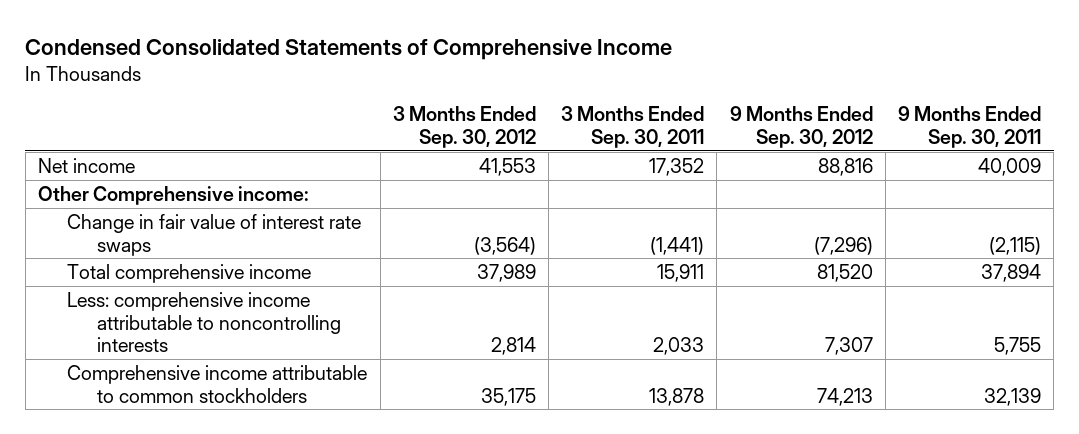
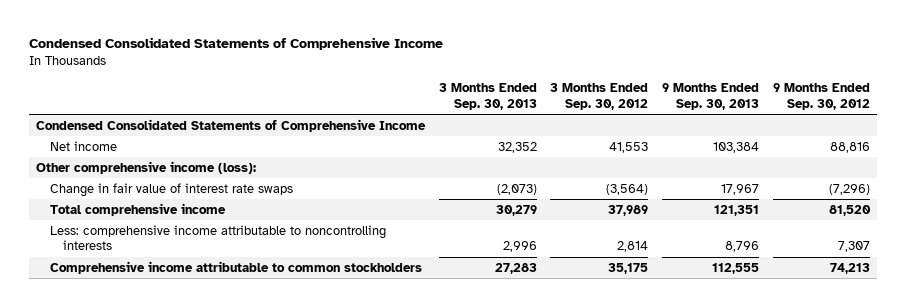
- | 3 Months Ended Sep. 30, 2012 | 3 Months Ended Sep. 30, 2011 | 9 Months Ended Sep. 30, 2012 | 9 Months Ended Sep. 30, 2011
+ | 3 Months Ended Sep. 30, 2013 | 3 Months Ended Sep. 30, 2012 | 9 Months Ended Sep. 30, 2013 | 9 Months Ended Sep. 30, 2012
+ Condensed Consolidated Statements of Comprehensive Income
- Other Comprehensive income:
+ Other comprehensive income (loss):

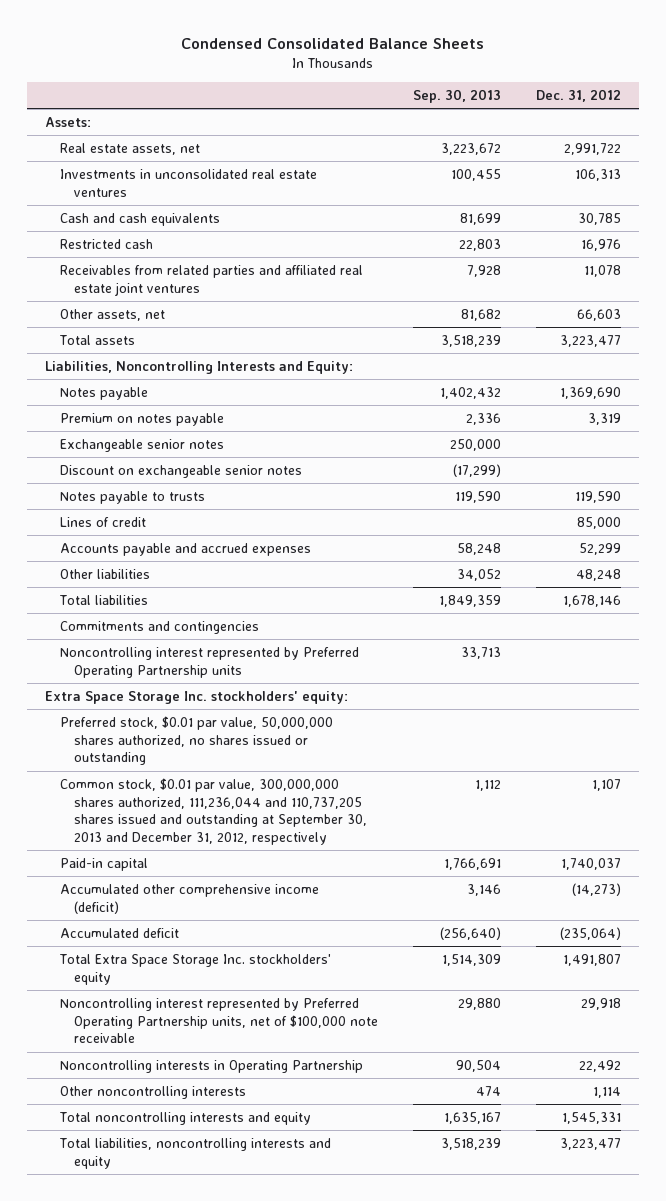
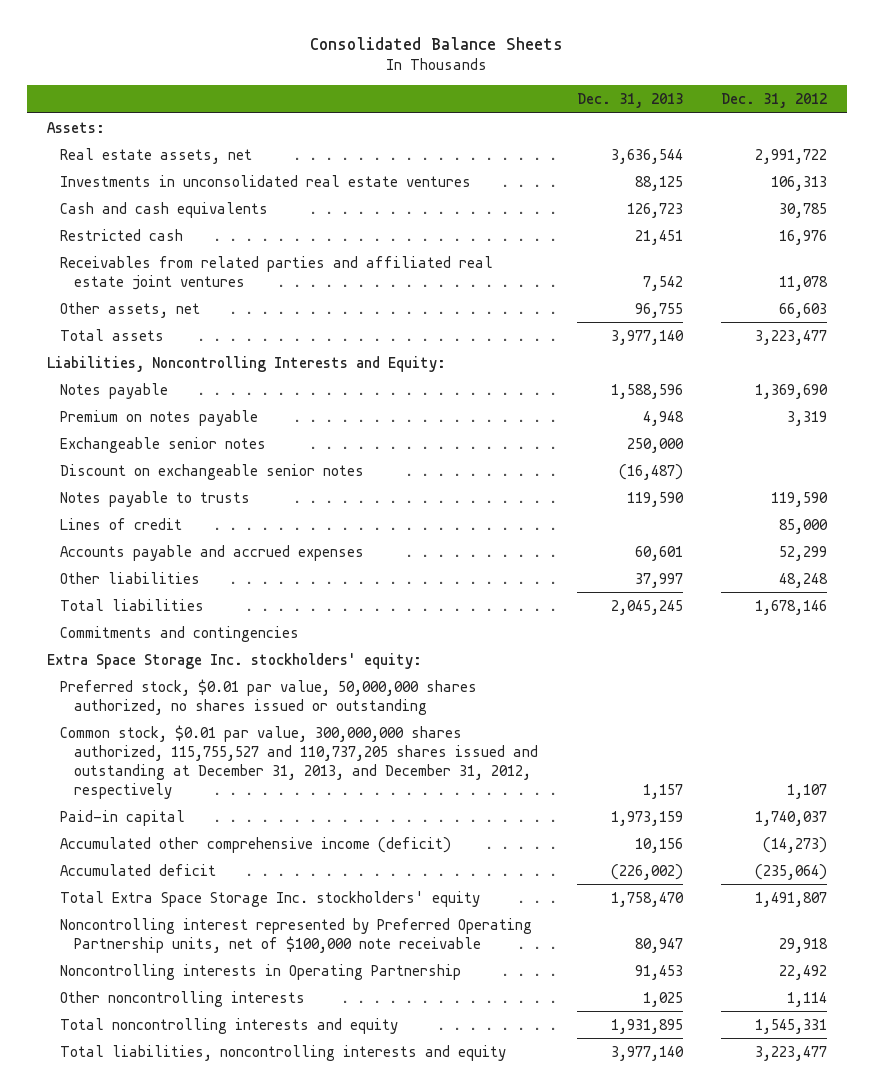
- Condensed Consolidated Balance Sheets
+ Consolidated Balance Sheets
- | Sep. 30, 2013 | Dec. 31, 2012
+ | Dec. 31, 2013 | Dec. 31, 2012
- Noncontrolling interest represented by Preferred Operating Partnership units | 33,713 |
- Common stock, $0.01 par value, 300,000,000 shares authorized, 111,236,044 and 110,737,205 shares issued and outstanding at September 30, 2013 and December 31, 2012, respectively | 1,112 | 1,107
+ Common stock, $0.01 par value, 300,000,000 shares authorized, 115,755,527 and 110,737,205 shares issued and outstanding at December 31, 2013, and December 31, 2012, respectively | 1,157 | 1,107

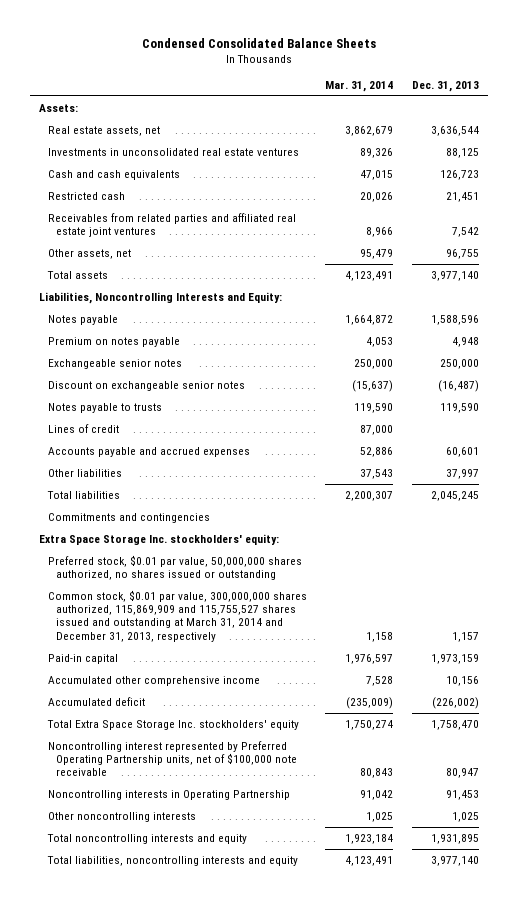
- Consolidated Balance Sheets
+ Condensed Consolidated Balance Sheets
- | Dec. 31, 2013 | Dec. 31, 2012
+ | Mar. 31, 2014 | Dec. 31, 2013
- Common stock, $0.01 par value, 300,000,000 shares authorized, 115,755,527 and 110,737,205 shares issued and outstanding at December 31, 2013, and December 31, 2012, respectively | 1,157 | 1,107
+ Common stock, $0.01 par value, 300,000,000 shares authorized, 115,869,909 and 115,755,527 shares issued and outstanding at March 31, 2014 and December 31, 2013, respectively | 1,158 | 1,157
- Accumulated other comprehensive income (deficit) | 10,156 | (14,273)
+ Accumulated other comprehensive income | 7,528 | 10,156

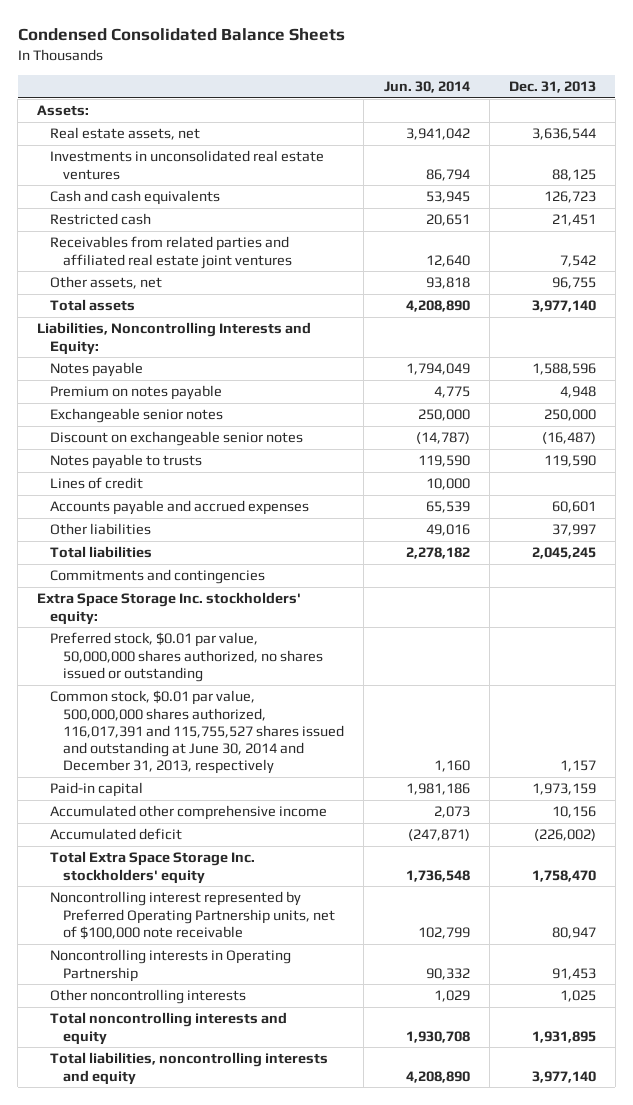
- | Mar. 31, 2014 | Dec. 31, 2013
+ | Jun. 30, 2014 | Dec. 31, 2013
- Common stock, $0.01 par value, 300,000,000 shares authorized, 115,869,909 and 115,755,527 shares issued and outstanding at March 31, 2014 and December 31, 2013, respectively | 1,158 | 1,157
+ Common stock, $0.01 par value, 500,000,000 shares authorized, 116,017,391 and 115,755,527 shares issued and outstanding at June 30, 2014 and December 31, 2013, respectively | 1,160 | 1,157

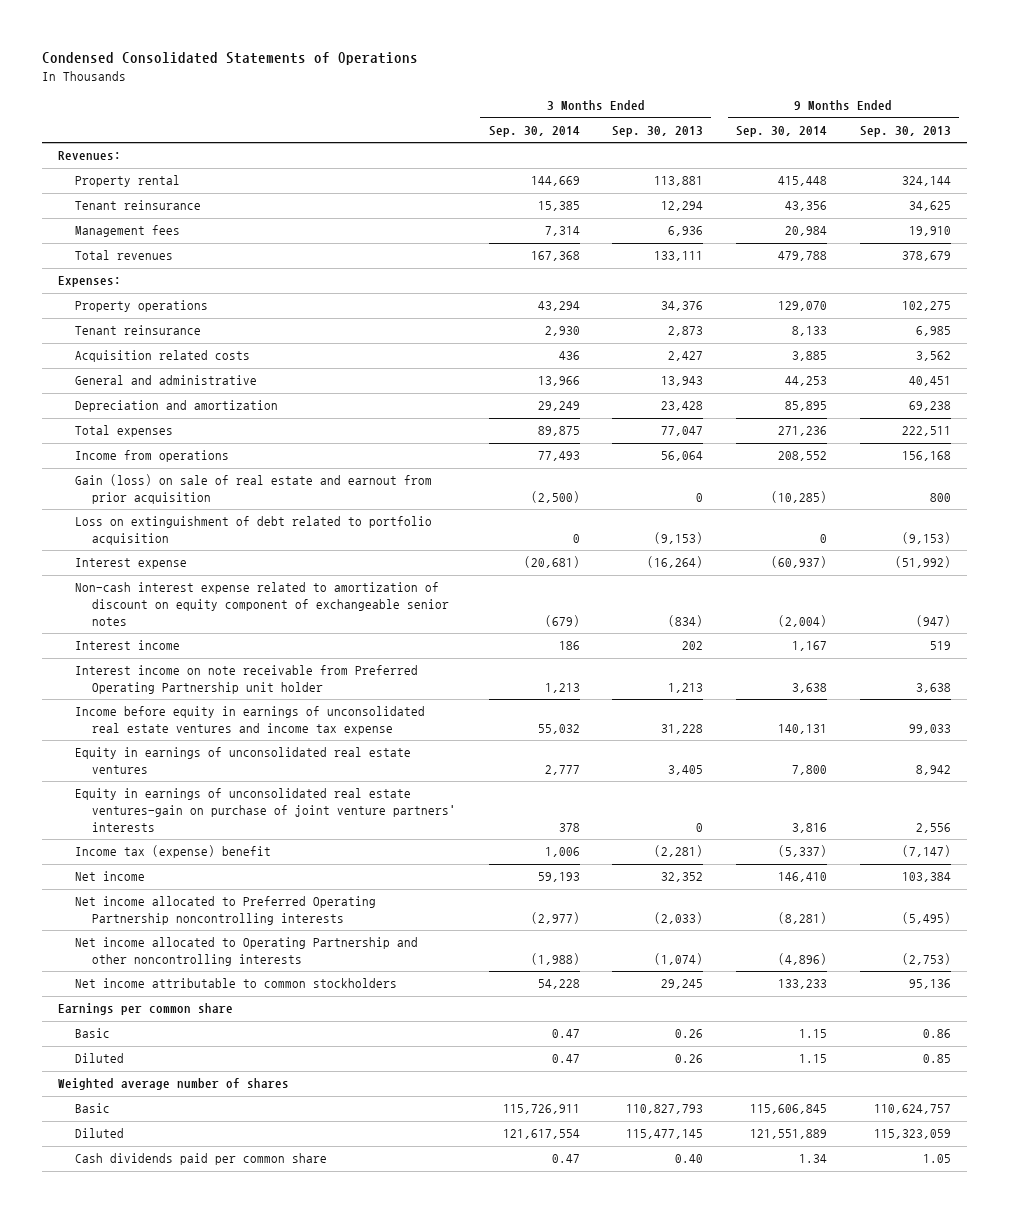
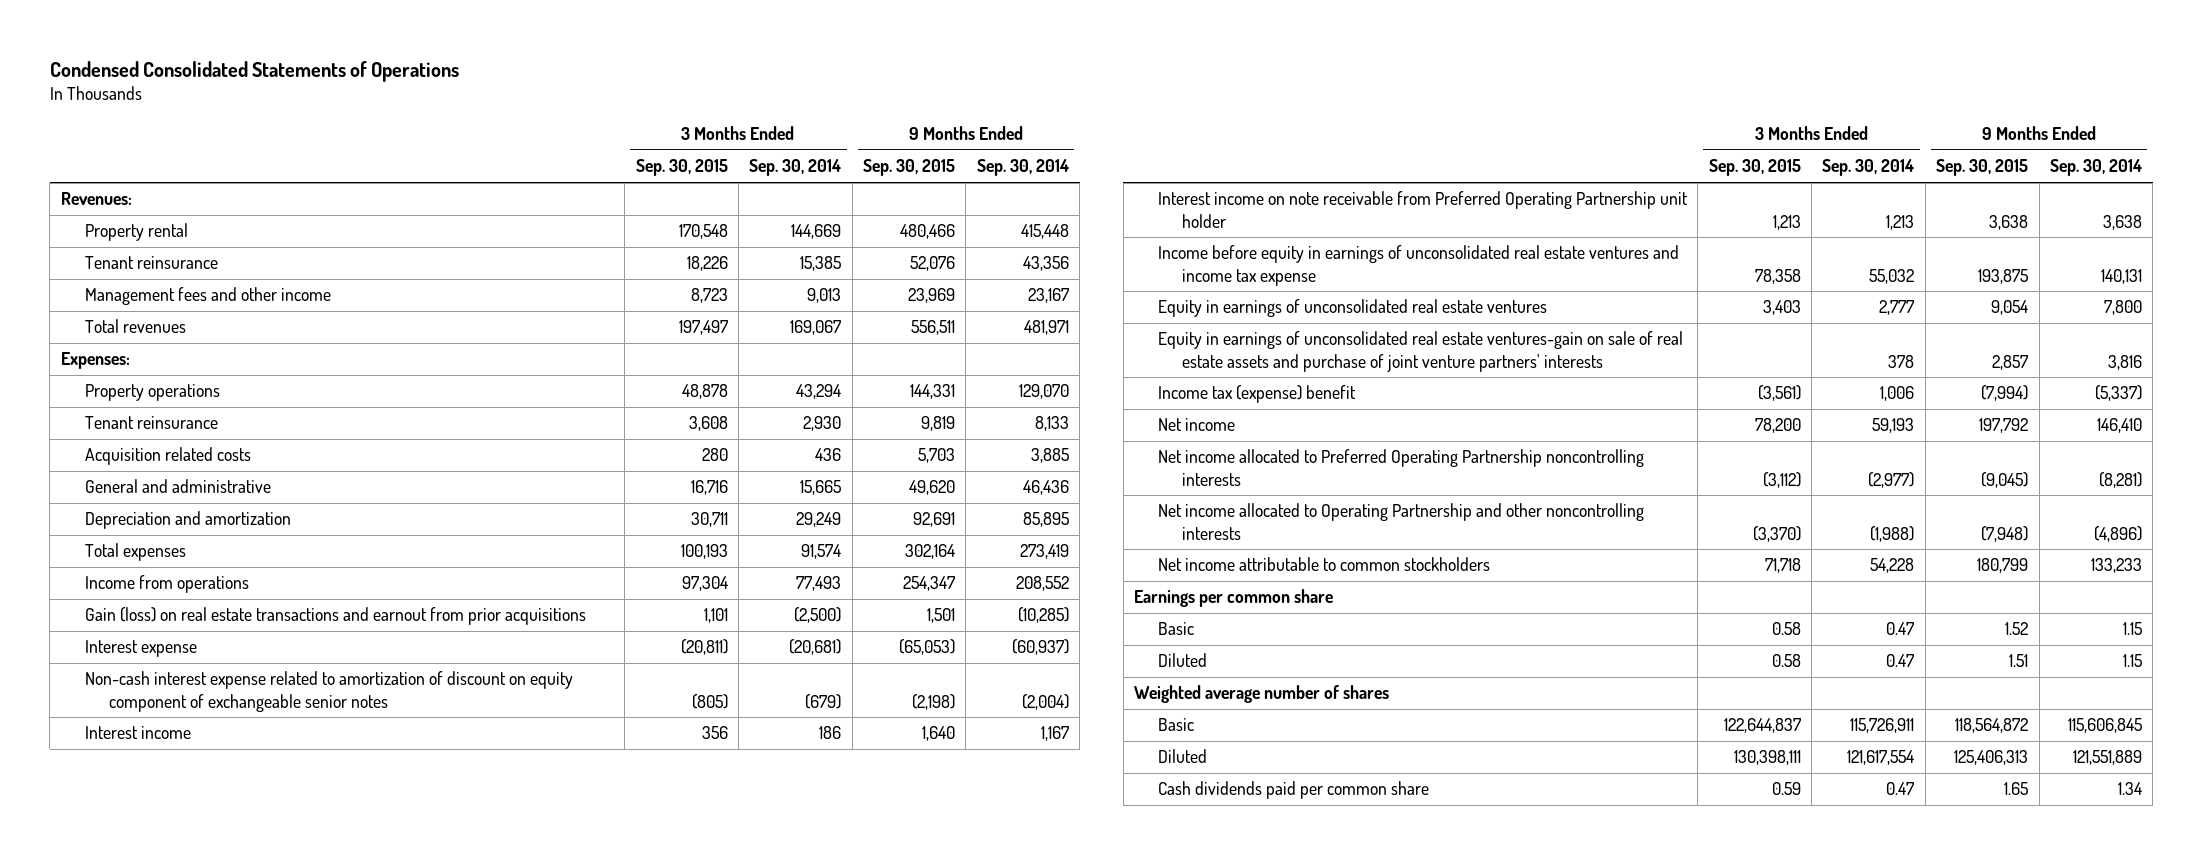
- | 3 Months Ended Sep. 30, 2014 | 3 Months Ended Sep. 30, 2013 | 9 Months Ended Sep. 30, 2014 | 9 Months Ended Sep. 30, 2013
+ | 3 Months Ended Sep. 30, 2015 | 3 Months Ended Sep. 30, 2014 | 9 Months Ended Sep. 30, 2015 | 9 Months Ended Sep. 30, 2014
- Management fees | 7,314 | 6,936 | 20,984 | 19,910
- Total revenues | 167,368 | 133,111 | 479,788 | 378,679
+ Management fees and other income | 8,723 | 9,013 | 23,969 | 23,167
+ Total revenues | 197,497 | 169,067 | 556,511 | 481,971
- General and administrative | 13,966 | 13,943 | 44,253 | 40,451
+ General and administrative | 16,716 | 15,665 | 49,620 | 46,436
- Total expenses | 89,875 | 77,047 | 271,236 | 222,511
+ Total expenses | 100,193 | 91,574 | 302,164 | 273,419
- Gain (loss) on sale of real estate and earnout from prior acquisition | (2,500) | 0 | (10,285) | 800
- Loss on extinguishment of debt related to portfolio acquisition | 0 | (9,153) | 0 | (9,153)
+ Gain (loss) on real estate transactions and earnout from prior acquisitions | 1,101 | (2,500) | 1,501 | (10,285)
- Equity in earnings of unconsolidated real estate ventures-gain on purchase of joint venture partners' interests | 378 | 0 | 3,816 | 2,556
+ Equity in earnings of unconsolidated real estate ventures-gain on sale of real estate assets and purchase of joint venture partners' interests | | 378 | 2,857 | 3,816

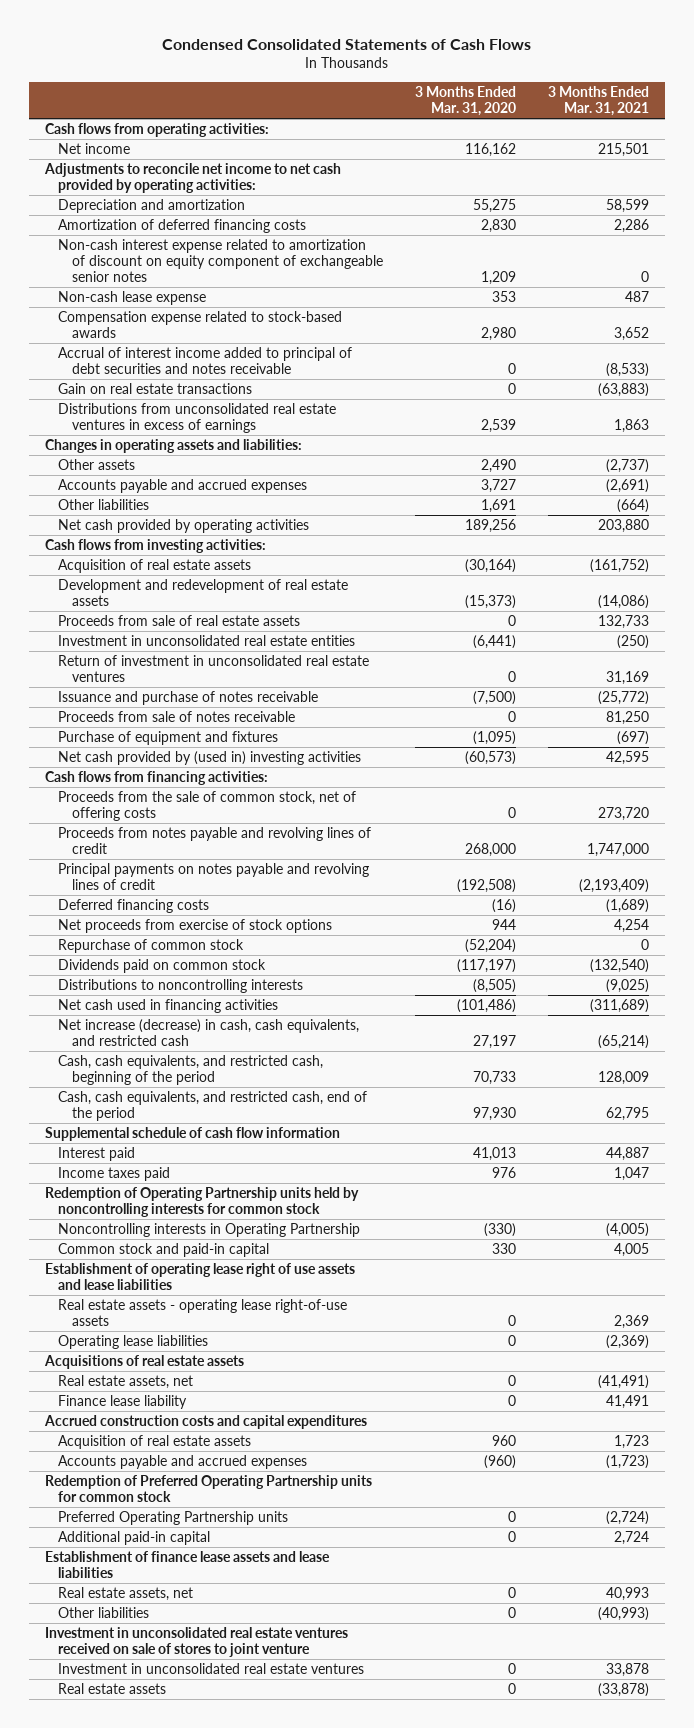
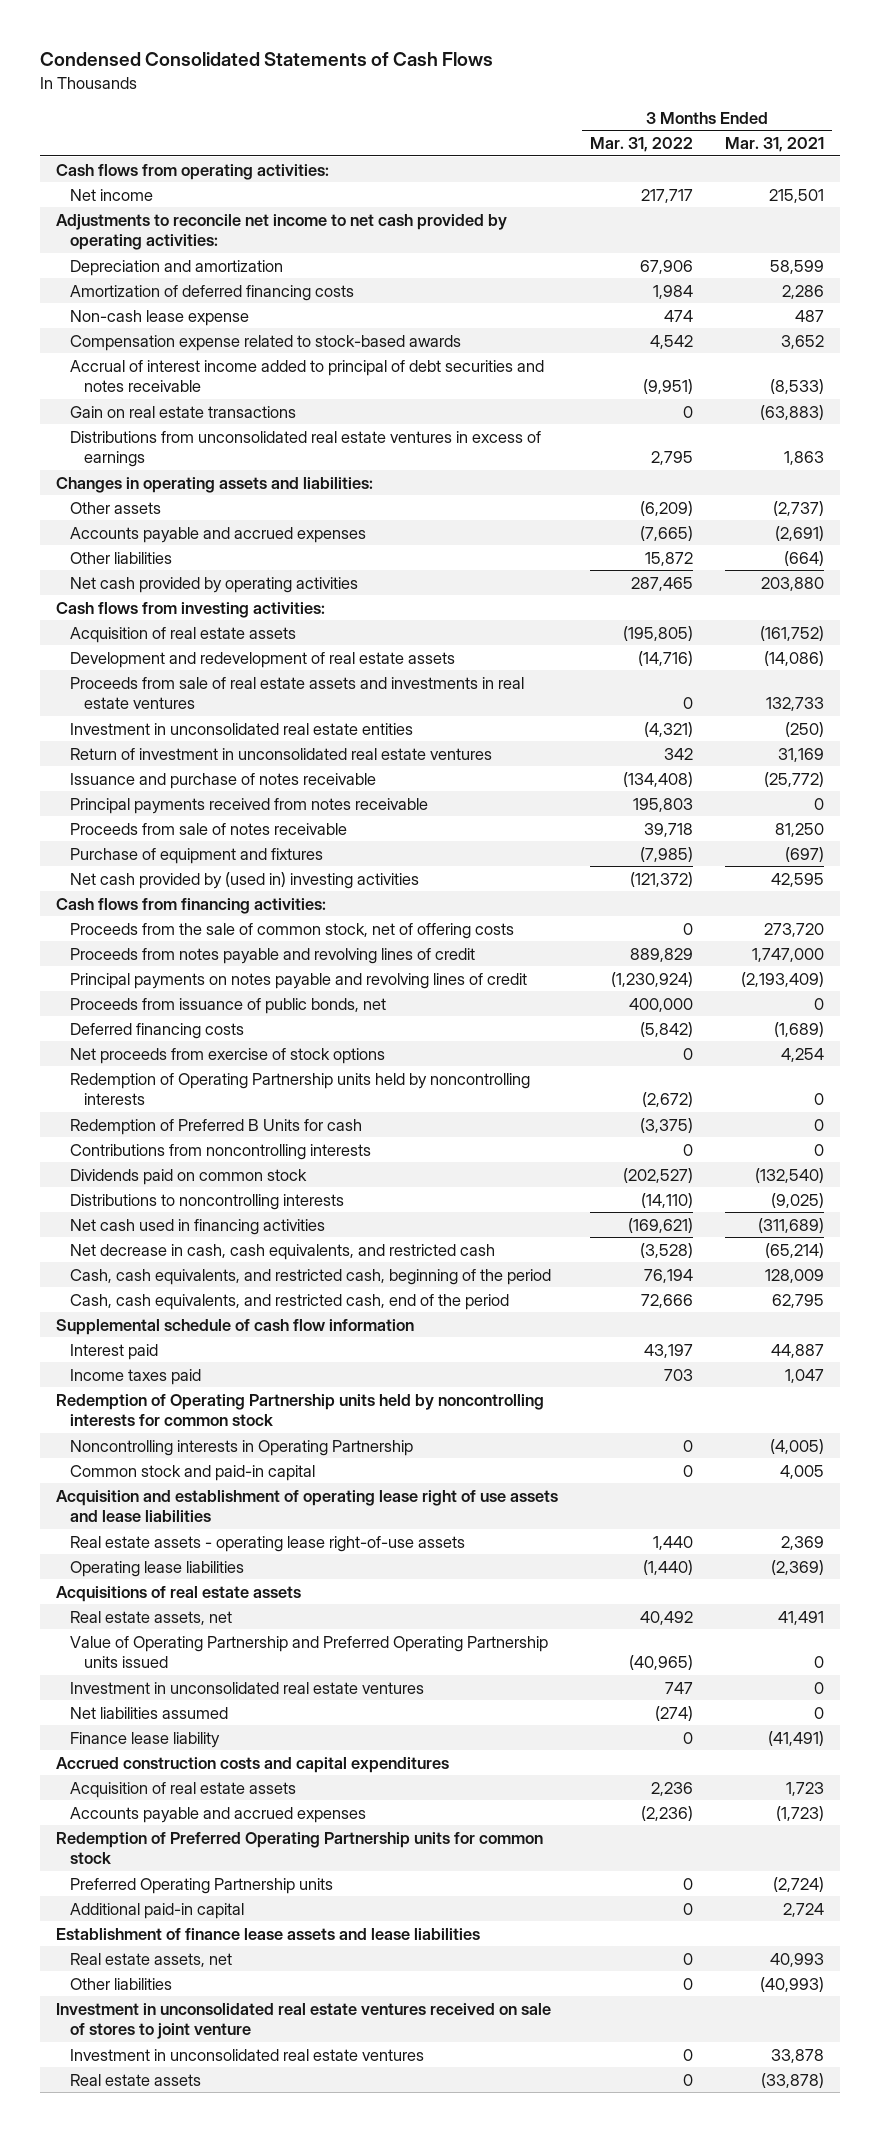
- | 3 Months Ended Mar. 31, 2020 | 3 Months Ended Mar. 31, 2021
+ | 3 Months Ended Mar. 31, 2022 | 3 Months Ended Mar. 31, 2021
- Non-cash interest expense related to amortization of discount on equity component of exchangeable senior notes | 1,209 | 0
- Proceeds from sale of real estate assets | 0 | 132,733
+ Proceeds from sale of real estate assets and investments in real estate ventures | 0 | 132,733
+ Principal payments received from notes receivable | 195,803 | 0
+ Proceeds from issuance of public bonds, net | 400,000 | 0
- Repurchase of common stock | (52,204) | 0
+ Redemption of Operating Partnership units held by noncontrolling interests | (2,672) | 0
+ Redemption of Preferred B Units for cash | (3,375) | 0
+ Contributions from noncontrolling interests | 0 | 0
- Net increase (decrease) in cash, cash equivalents, and restricted cash | 27,197 | (65,214)
+ Net decrease in cash, cash equivalents, and restricted cash | (3,528) | (65,214)
- Establishment of operating lease right of use assets and lease liabilities
+ Acquisition and establishment of operating lease right of use assets and lease liabilities
- Real estate assets, net | 0 | (41,491)
- Finance lease liability | 0 | 41,491
+ Real estate assets, net | 40,492 | 41,491
+ Value of Operating Partnership and Preferred Operating Partnership units issued | (40,965) | 0
+ Investment in unconsolidated real estate ventures | 747 | 0
+ Net liabilities assumed | (274) | 0
+ Finance lease liability | 0 | (41,491)

